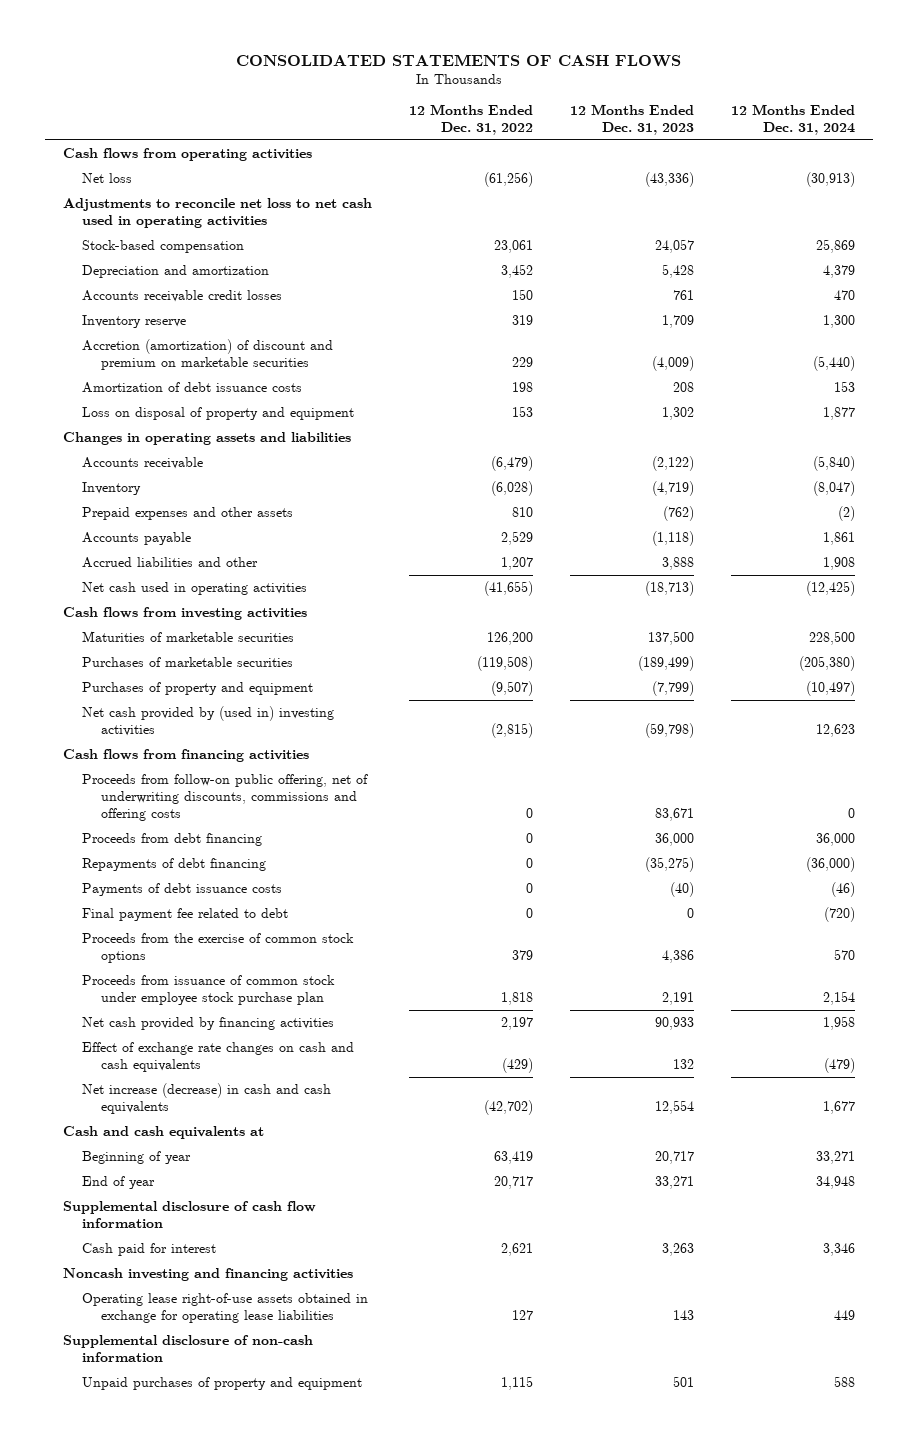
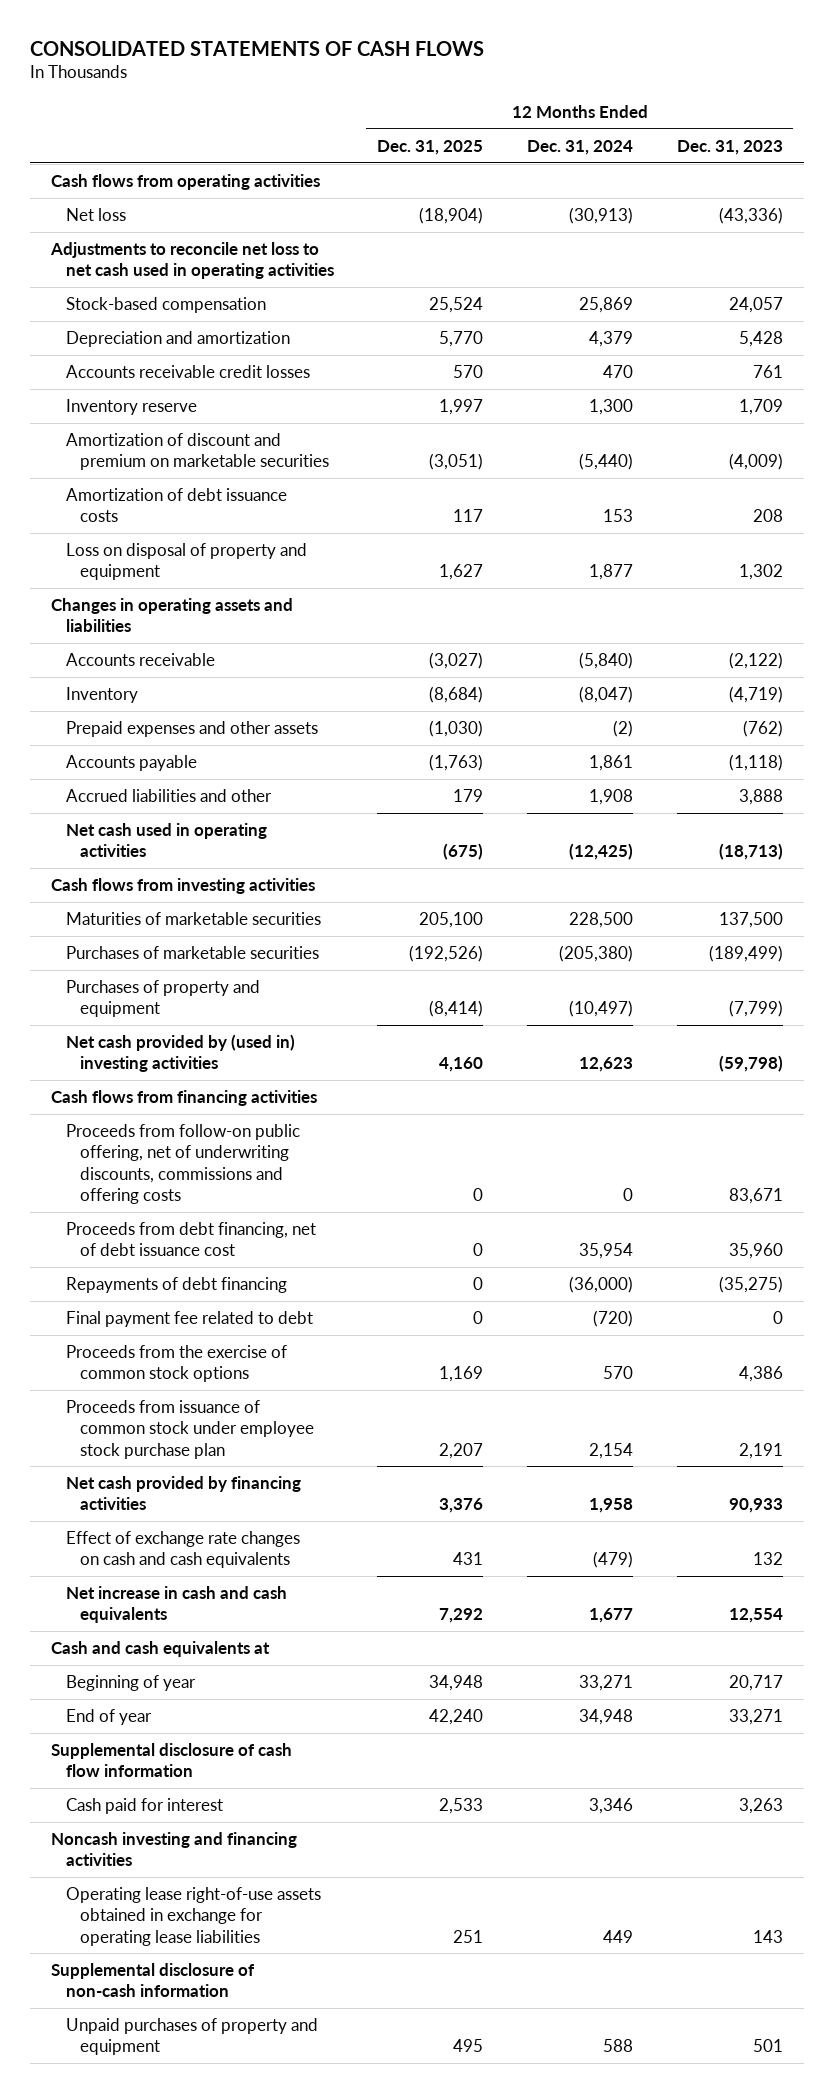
- | 12 Months Ended Dec. 31, 2022 | 12 Months Ended Dec. 31, 2023 | 12 Months Ended Dec. 31, 2024
+ | 12 Months Ended Dec. 31, 2025 | 12 Months Ended Dec. 31, 2024 | 12 Months Ended Dec. 31, 2023
- Accretion (amortization) of discount and premium on marketable securities | 229 | (4,009) | (5,440)
+ Amortization of discount and premium on marketable securities | (3,051) | (5,440) | (4,009)
- Proceeds from debt financing | 0 | 36,000 | 36,000
+ Proceeds from debt financing, net of debt issuance cost | 0 | 35,954 | 35,960
- Payments of debt issuance costs | 0 | (40) | (46)
- Net increase (decrease) in cash and cash equivalents | (42,702) | 12,554 | 1,677
+ Net increase in cash and cash equivalents | 7,292 | 1,677 | 12,554

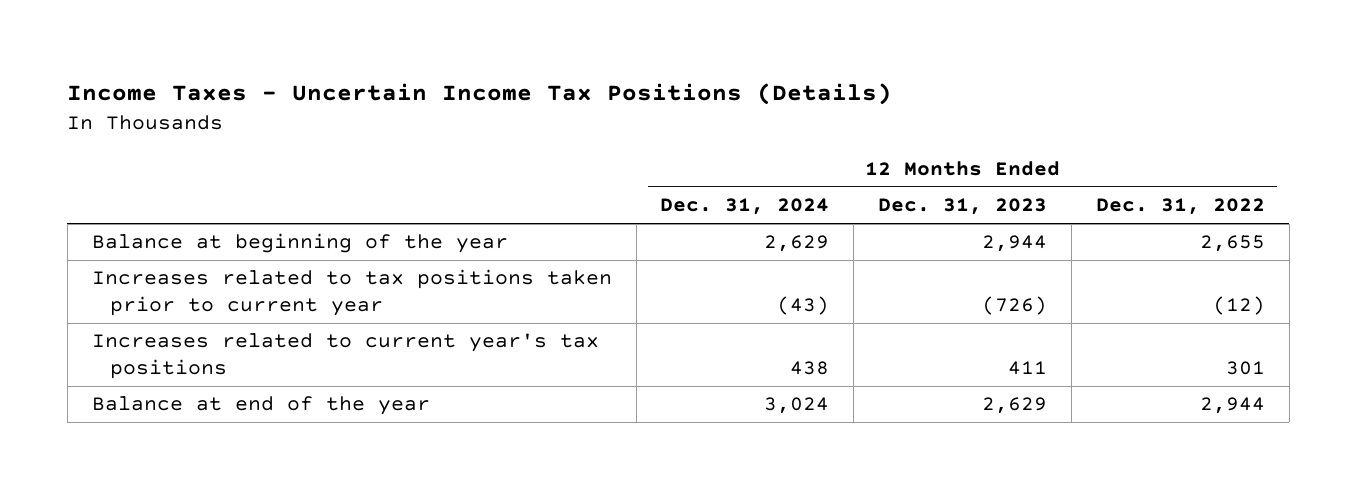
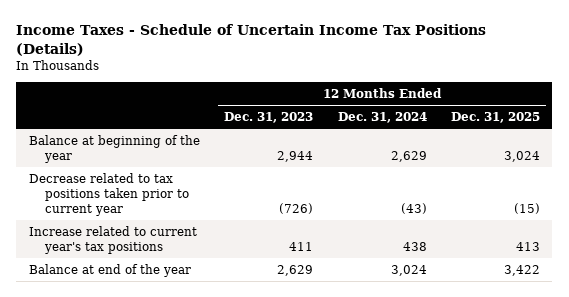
- Income Taxes - Uncertain Income Tax Positions (Details)
+ Income Taxes - Schedule of Uncertain Income Tax Positions (Details)
- | 12 Months Ended Dec. 31, 2024 | 12 Months Ended Dec. 31, 2023 | 12 Months Ended Dec. 31, 2022
+ | 12 Months Ended Dec. 31, 2023 | 12 Months Ended Dec. 31, 2024 | 12 Months Ended Dec. 31, 2025
- Increases related to tax positions taken prior to current year | (43) | (726) | (12)
- Increases related to current year's tax positions | 438 | 411 | 301
+ Decrease related to tax positions taken prior to current year | (726) | (43) | (15)
+ Increase related to current year's tax positions | 411 | 438 | 413

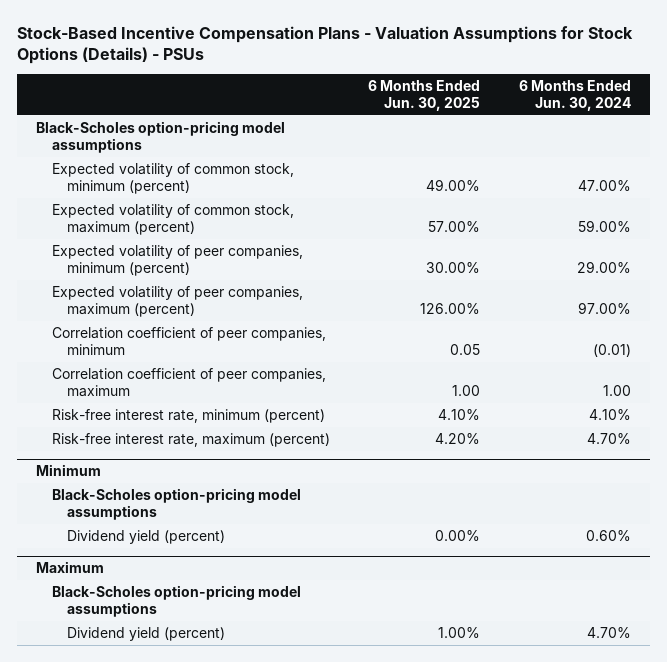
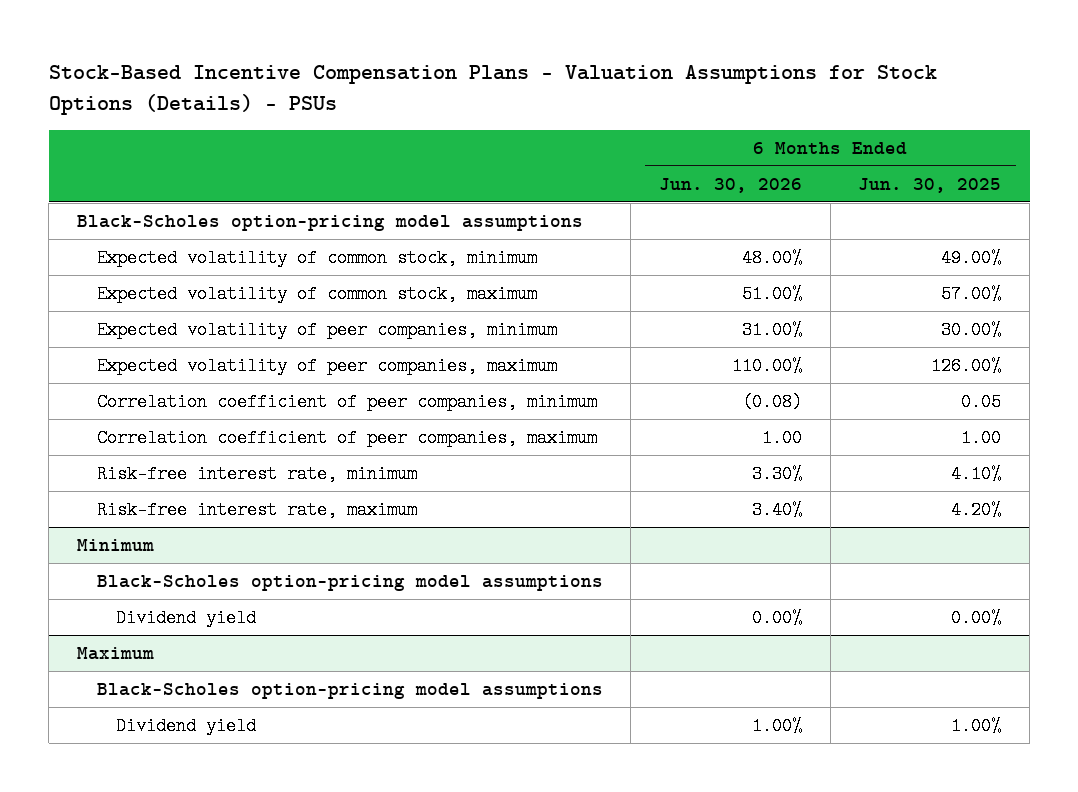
- | 6 Months Ended Jun. 30, 2025 | 6 Months Ended Jun. 30, 2024
+ | 6 Months Ended Jun. 30, 2026 | 6 Months Ended Jun. 30, 2025
- Expected volatility of common stock, minimum (percent) | 49.00% | 47.00%
- Expected volatility of common stock, maximum (percent) | 57.00% | 59.00%
- Expected volatility of peer companies, minimum (percent) | 30.00% | 29.00%
- Expected volatility of peer companies, maximum (percent) | 126.00% | 97.00%
+ Expected volatility of common stock, minimum | 48.00% | 49.00%
+ Expected volatility of common stock, maximum | 51.00% | 57.00%
+ Expected volatility of peer companies, minimum | 31.00% | 30.00%
+ Expected volatility of peer companies, maximum | 110.00% | 126.00%
- Risk-free interest rate, minimum (percent) | 4.10% | 4.10%
- Risk-free interest rate, maximum (percent) | 4.20% | 4.70%
+ Risk-free interest rate, minimum | 3.30% | 4.10%
+ Risk-free interest rate, maximum | 3.40% | 4.20%
@ Minimum
- Dividend yield (percent) | 0.00% | 0.60%
+ Dividend yield | 0.00% | 0.00%
@ Maximum
- Dividend yield (percent) | 1.00% | 4.70%
+ Dividend yield | 1.00% | 1.00%

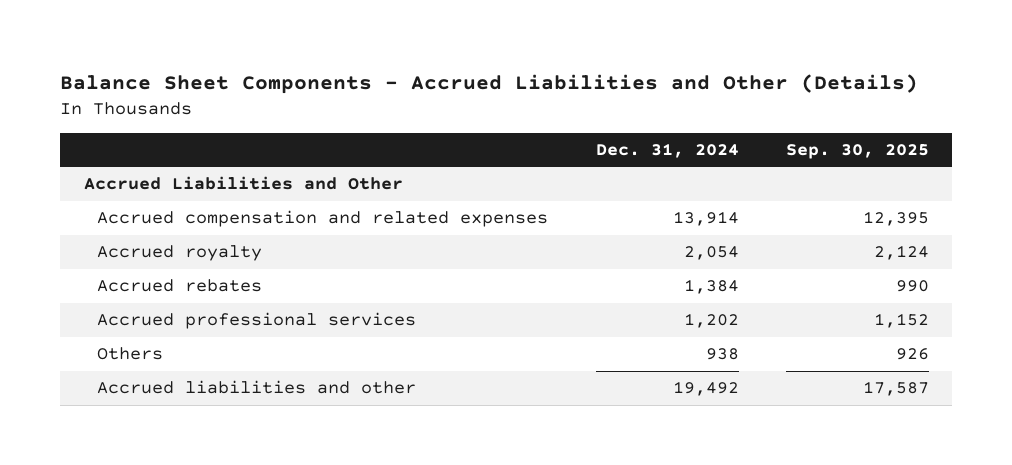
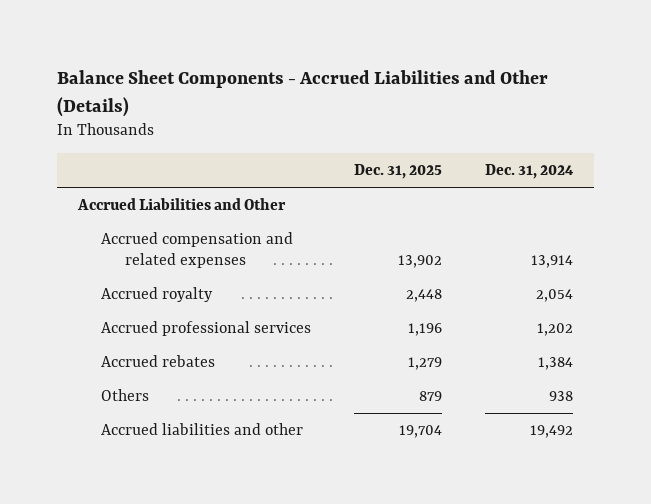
- | Dec. 31, 2024 | Sep. 30, 2025
+ | Dec. 31, 2025 | Dec. 31, 2024
moved down: Accrued rebates | 1,279 | 1,384

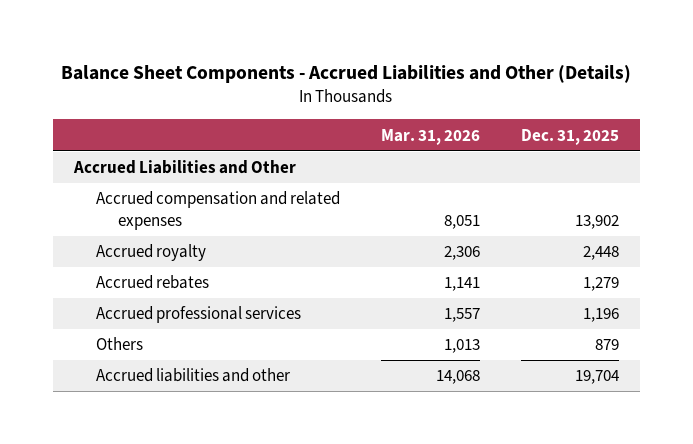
- | Dec. 31, 2025 | Dec. 31, 2024
+ | Mar. 31, 2026 | Dec. 31, 2025
moved down: Accrued professional services | 1,557 | 1,196

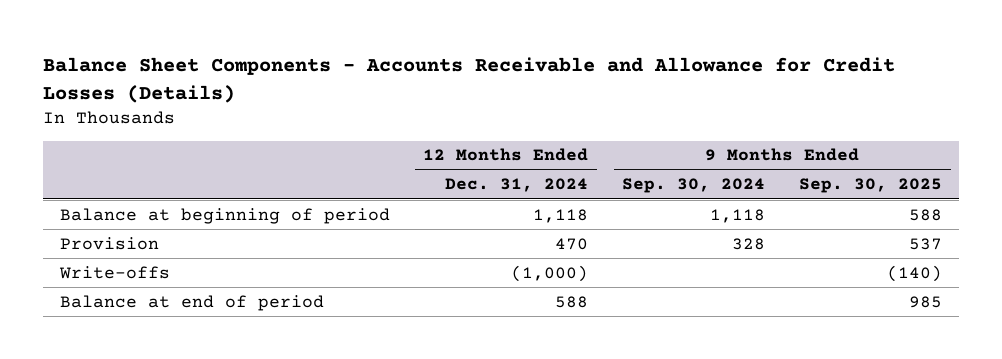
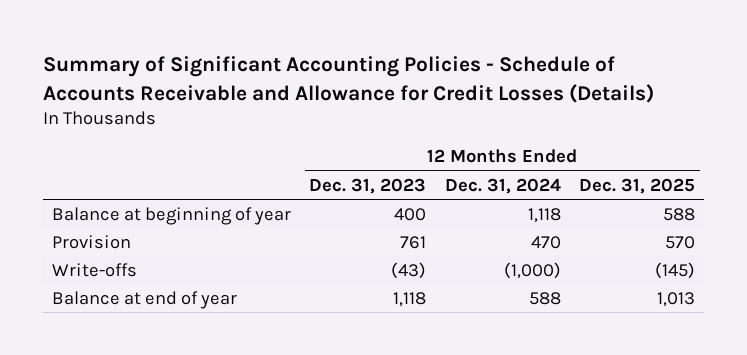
- Balance Sheet Components - Accounts Receivable and Allowance for Credit Losses (Details)
+ Summary of Significant Accounting Policies - Schedule of Accounts Receivable and Allowance for Credit Losses (Details)
- | 12 Months Ended Dec. 31, 2024 | 9 Months Ended Sep. 30, 2024 | 9 Months Ended Sep. 30, 2025
+ | 12 Months Ended Dec. 31, 2023 | 12 Months Ended Dec. 31, 2024 | 12 Months Ended Dec. 31, 2025
- Balance at beginning of period | 1,118 | 1,118 | 588
+ Balance at beginning of year | 400 | 1,118 | 588
- Balance at end of period | 588 | | 985
+ Balance at end of year | 1,118 | 588 | 1,013

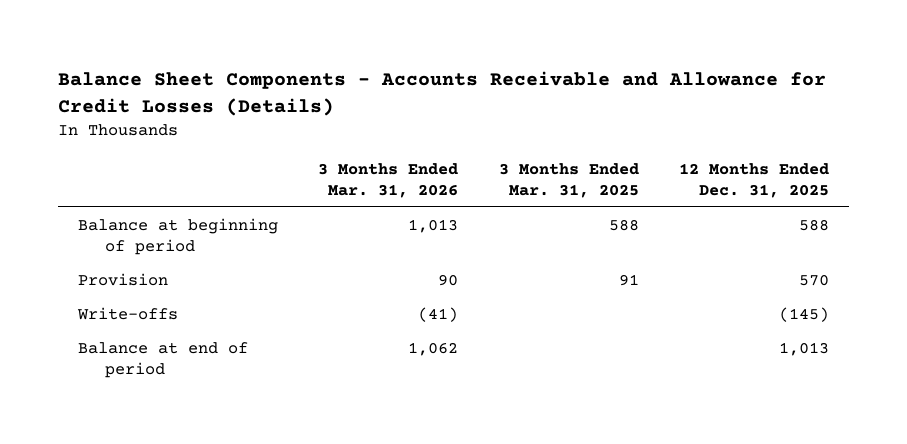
- Summary of Significant Accounting Policies - Schedule of Accounts Receivable and Allowance for Credit Losses (Details)
+ Balance Sheet Components - Accounts Receivable and Allowance for Credit Losses (Details)
- | 12 Months Ended Dec. 31, 2023 | 12 Months Ended Dec. 31, 2024 | 12 Months Ended Dec. 31, 2025
+ | 3 Months Ended Mar. 31, 2026 | 3 Months Ended Mar. 31, 2025 | 12 Months Ended Dec. 31, 2025
- Balance at beginning of year | 400 | 1,118 | 588
+ Balance at beginning of period | 1,013 | 588 | 588
- Balance at end of year | 1,118 | 588 | 1,013
+ Balance at end of period | 1,062 | | 1,013

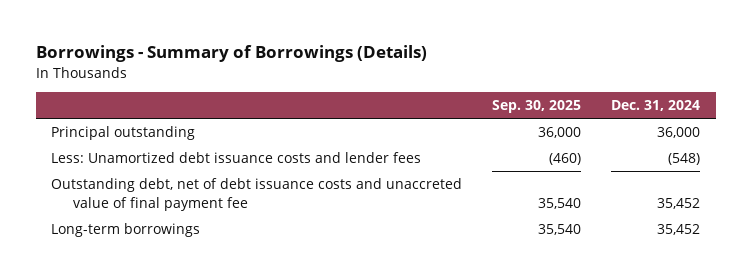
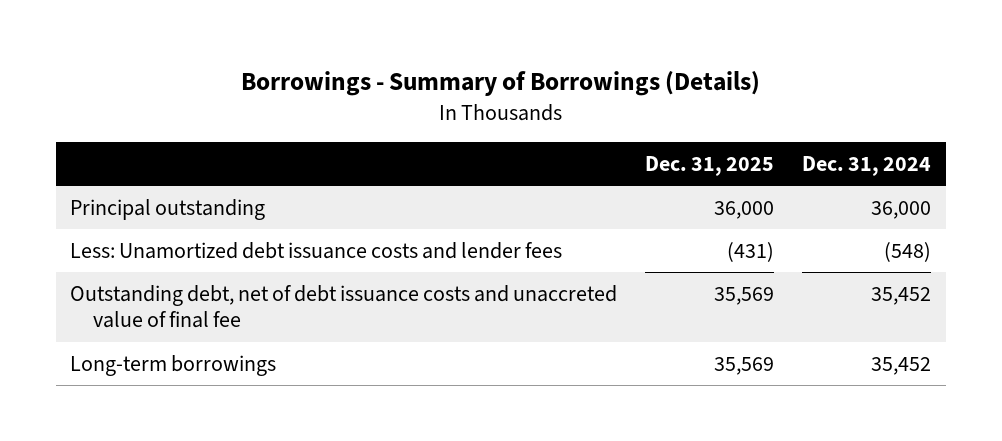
- | Sep. 30, 2025 | Dec. 31, 2024
+ | Dec. 31, 2025 | Dec. 31, 2024
- Outstanding debt, net of debt issuance costs and unaccreted value of final payment fee | 35,540 | 35,452
+ Outstanding debt, net of debt issuance costs and unaccreted value of final fee | 35,569 | 35,452

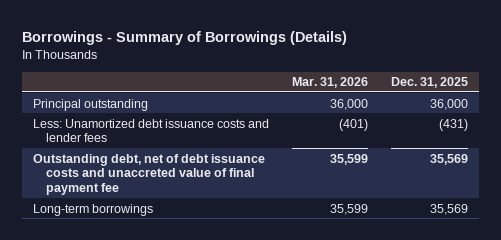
- | Dec. 31, 2025 | Dec. 31, 2024
+ | Mar. 31, 2026 | Dec. 31, 2025
- Outstanding debt, net of debt issuance costs and unaccreted value of final fee | 35,569 | 35,452
+ Outstanding debt, net of debt issuance costs and unaccreted value of final payment fee | 35,599 | 35,569

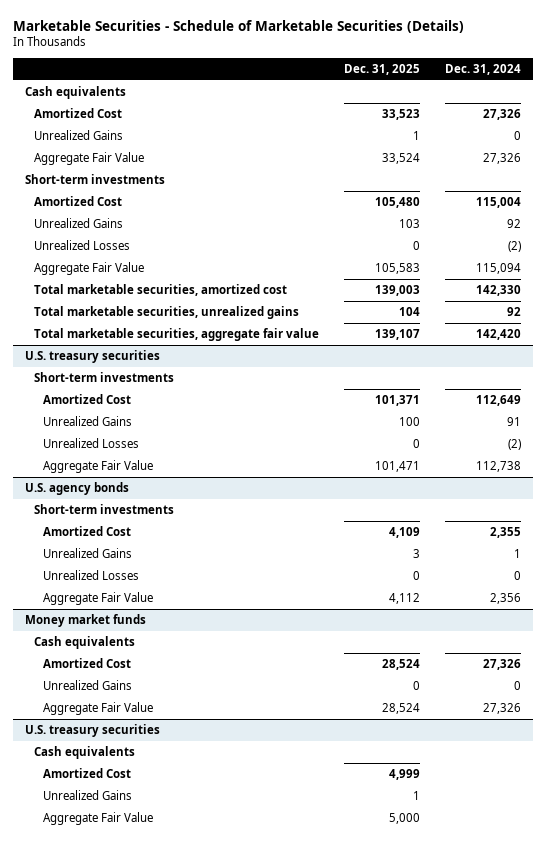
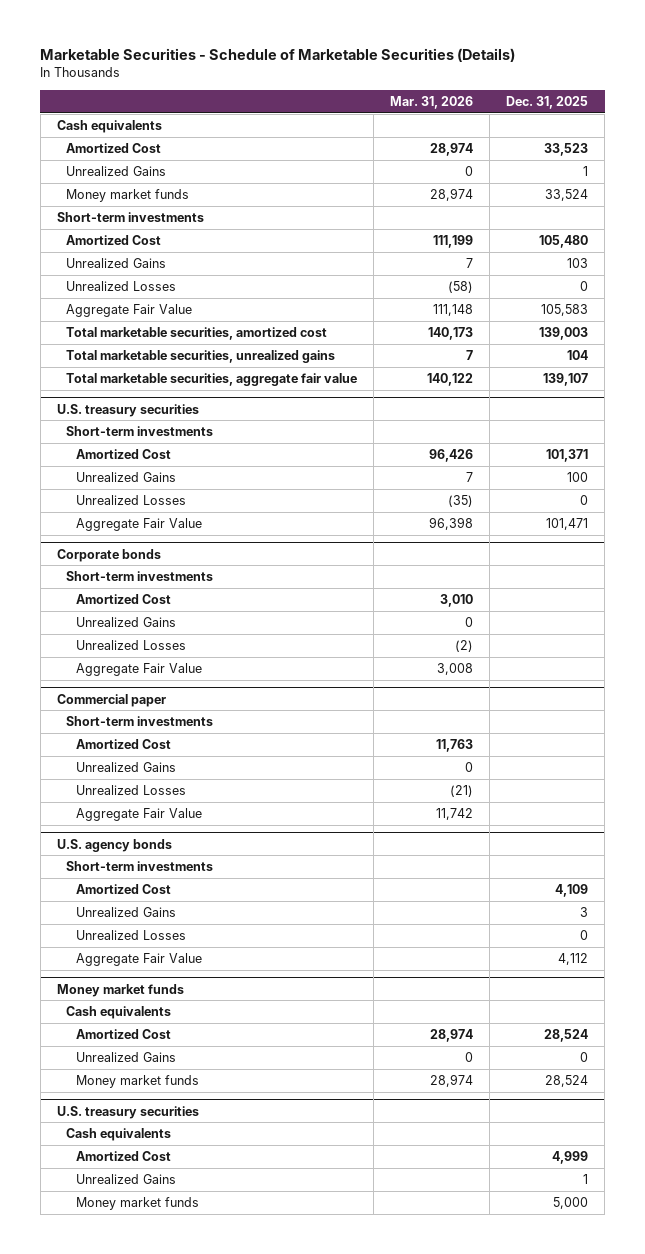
- | Dec. 31, 2025 | Dec. 31, 2024
+ | Mar. 31, 2026 | Dec. 31, 2025
- Aggregate Fair Value | 33,524 | 27,326
+ Money market funds | 28,974 | 33,524
+ Corporate bonds
+ Short-term investments
+ Amortized Cost | 3,010 |
+ Unrealized Gains | 0 |
+ Unrealized Losses | (2) |
+ Aggregate Fair Value | 3,008 |
+ Commercial paper
+ Short-term investments
+ Amortized Cost | 11,763 |
+ Unrealized Gains | 0 |
+ Unrealized Losses | (21) |
+ Aggregate Fair Value | 11,742 |
@ Money market funds
- Aggregate Fair Value | 28,524 | 27,326
+ Money market funds | 28,974 | 28,524
@ U.S. treasury securities
- Aggregate Fair Value | 5,000 |
+ Money market funds | | 5,000

